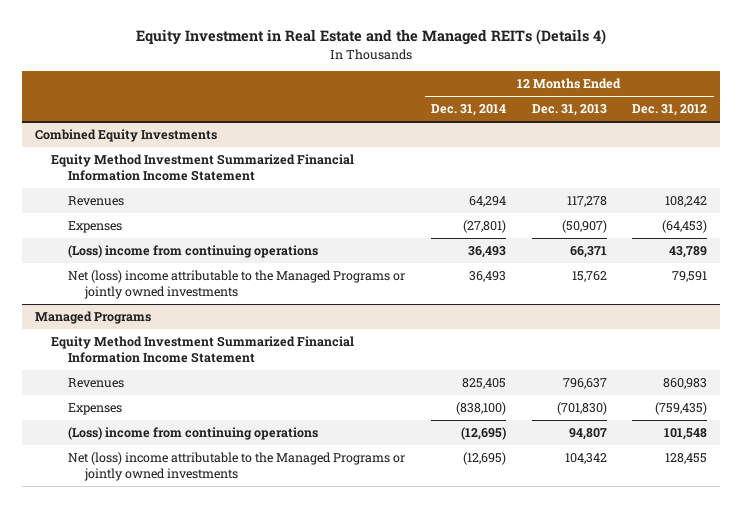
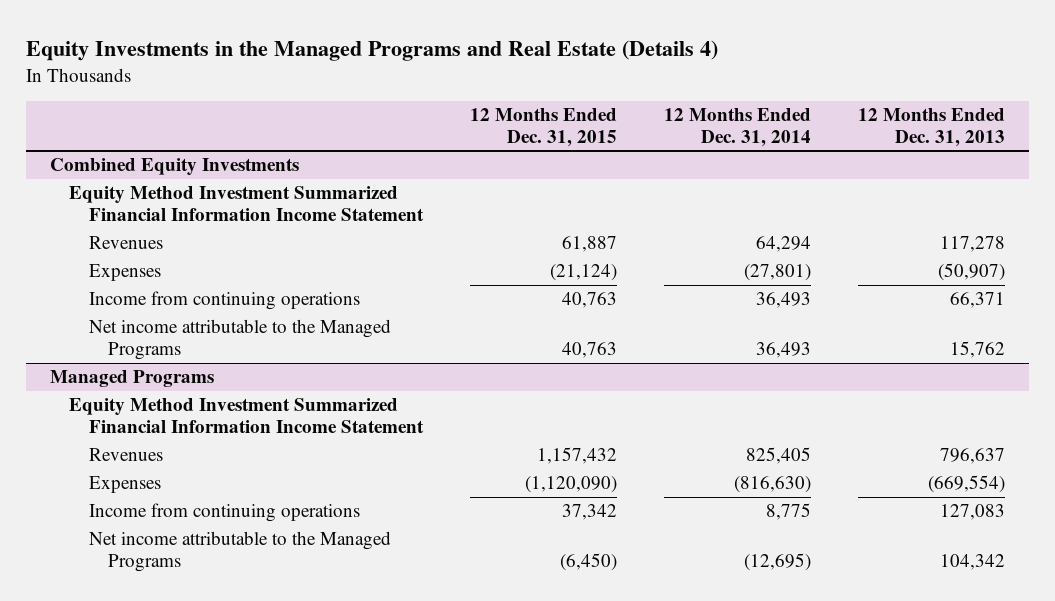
- Equity Investment in Real Estate and the Managed REITs (Details 4)
+ Equity Investments in the Managed Programs and Real Estate (Details 4)
- | 12 Months Ended Dec. 31, 2014 | 12 Months Ended Dec. 31, 2013 | 12 Months Ended Dec. 31, 2012
+ | 12 Months Ended Dec. 31, 2015 | 12 Months Ended Dec. 31, 2014 | 12 Months Ended Dec. 31, 2013
@ Combined Equity Investments
- (Loss) income from continuing operations | 36,493 | 66,371 | 43,789
- Net (loss) income attributable to the Managed Programs or jointly owned investments | 36,493 | 15,762 | 79,591
+ Income from continuing operations | 40,763 | 36,493 | 66,371
+ Net income attributable to the Managed Programs | 40,763 | 36,493 | 15,762
@ Managed Programs
- Expenses | (838,100) | (701,830) | (759,435)
- (Loss) income from continuing operations | (12,695) | 94,807 | 101,548
- Net (loss) income attributable to the Managed Programs or jointly owned investments | (12,695) | 104,342 | 128,455
+ Expenses | (1,120,090) | (816,630) | (669,554)
+ Income from continuing operations | 37,342 | 8,775 | 127,083
+ Net income attributable to the Managed Programs | (6,450) | (12,695) | 104,342

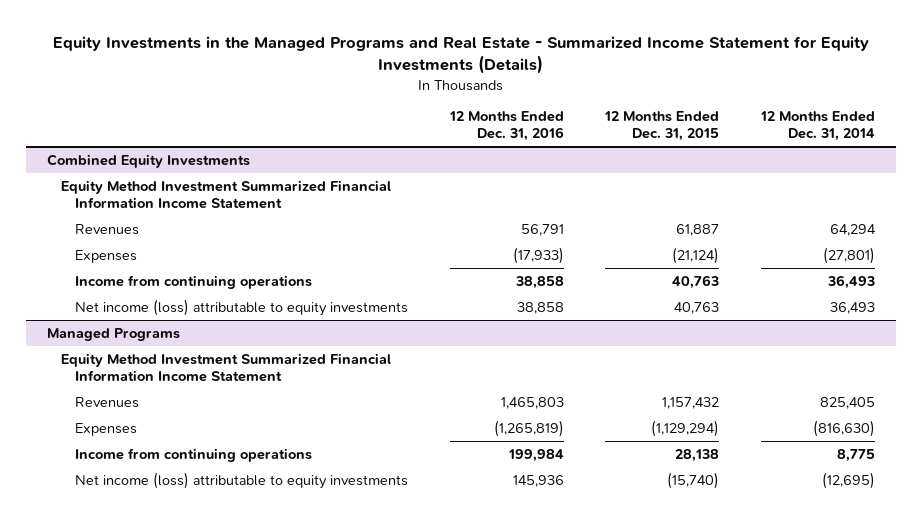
- Equity Investments in the Managed Programs and Real Estate (Details 4)
+ Equity Investments in the Managed Programs and Real Estate - Summarized Income Statement for Equity Investments (Details)
- | 12 Months Ended Dec. 31, 2015 | 12 Months Ended Dec. 31, 2014 | 12 Months Ended Dec. 31, 2013
+ | 12 Months Ended Dec. 31, 2016 | 12 Months Ended Dec. 31, 2015 | 12 Months Ended Dec. 31, 2014
@ Combined Equity Investments
- Net income attributable to the Managed Programs | 40,763 | 36,493 | 15,762
+ Net income (loss) attributable to equity investments | 38,858 | 40,763 | 36,493
@ Managed Programs
- Expenses | (1,120,090) | (816,630) | (669,554)
- Income from continuing operations | 37,342 | 8,775 | 127,083
- Net income attributable to the Managed Programs | (6,450) | (12,695) | 104,342
+ Expenses | (1,265,819) | (1,129,294) | (816,630)
+ Income from continuing operations | 199,984 | 28,138 | 8,775
+ Net income (loss) attributable to equity investments | 145,936 | (15,740) | (12,695)

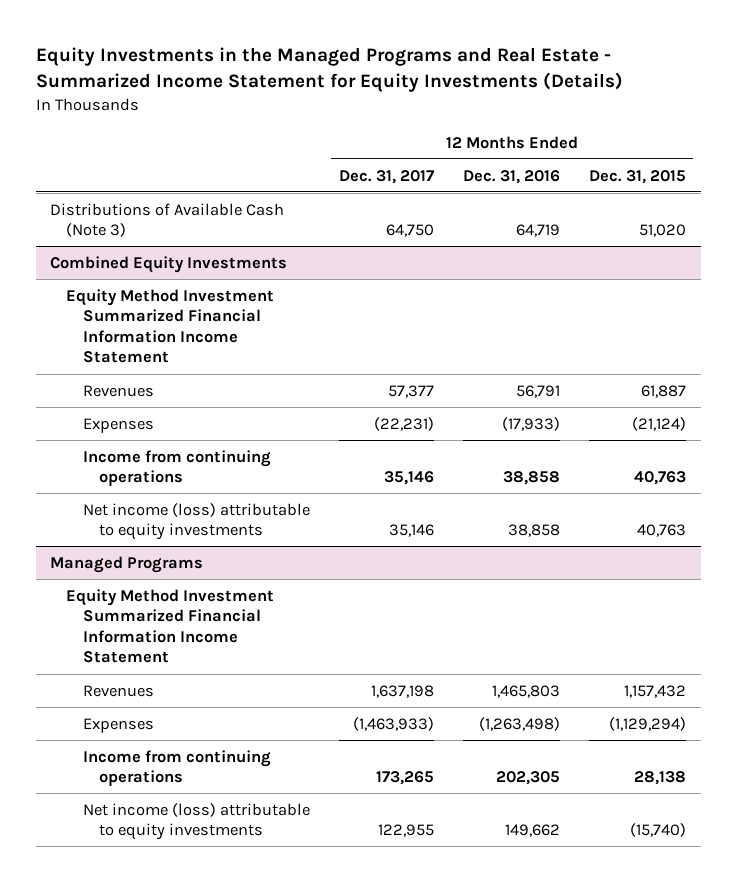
- | 12 Months Ended Dec. 31, 2016 | 12 Months Ended Dec. 31, 2015 | 12 Months Ended Dec. 31, 2014
+ | 12 Months Ended Dec. 31, 2017 | 12 Months Ended Dec. 31, 2016 | 12 Months Ended Dec. 31, 2015
+ Distributions of Available Cash (Note 3) | 64,750 | 64,719 | 51,020
@ Managed Programs
- Expenses | (1,265,819) | (1,129,294) | (816,630)
- Income from continuing operations | 199,984 | 28,138 | 8,775
- Net income (loss) attributable to equity investments | 145,936 | (15,740) | (12,695)
+ Expenses | (1,463,933) | (1,263,498) | (1,129,294)
+ Income from continuing operations | 173,265 | 202,305 | 28,138
+ Net income (loss) attributable to equity investments | 122,955 | 149,662 | (15,740)

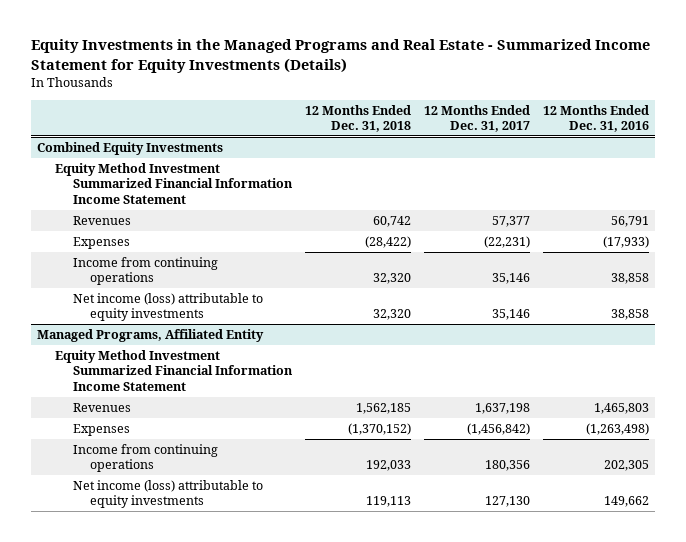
- | 12 Months Ended Dec. 31, 2017 | 12 Months Ended Dec. 31, 2016 | 12 Months Ended Dec. 31, 2015
+ | 12 Months Ended Dec. 31, 2018 | 12 Months Ended Dec. 31, 2017 | 12 Months Ended Dec. 31, 2016
- Distributions of Available Cash (Note 3) | 64,750 | 64,719 | 51,020
- Managed Programs
+ Managed Programs, Affiliated Entity
- Expenses | (1,463,933) | (1,263,498) | (1,129,294)
- Income from continuing operations | 173,265 | 202,305 | 28,138
- Net income (loss) attributable to equity investments | 122,955 | 149,662 | (15,740)
+ Expenses | (1,370,152) | (1,456,842) | (1,263,498)
+ Income from continuing operations | 192,033 | 180,356 | 202,305
+ Net income (loss) attributable to equity investments | 119,113 | 127,130 | 149,662

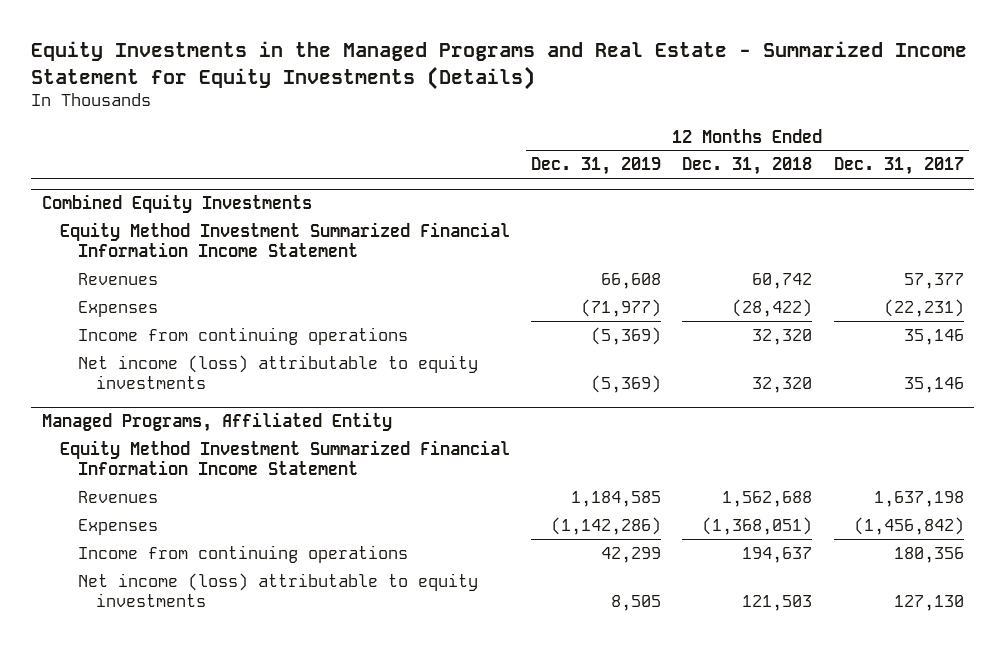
- | 12 Months Ended Dec. 31, 2018 | 12 Months Ended Dec. 31, 2017 | 12 Months Ended Dec. 31, 2016
+ | 12 Months Ended Dec. 31, 2019 | 12 Months Ended Dec. 31, 2018 | 12 Months Ended Dec. 31, 2017
@ Managed Programs, Affiliated Entity
- Revenues | 1,562,185 | 1,637,198 | 1,465,803
- Expenses | (1,370,152) | (1,456,842) | (1,263,498)
- Income from continuing operations | 192,033 | 180,356 | 202,305
- Net income (loss) attributable to equity investments | 119,113 | 127,130 | 149,662
+ Revenues | 1,184,585 | 1,562,688 | 1,637,198
+ Expenses | (1,142,286) | (1,368,051) | (1,456,842)
+ Income from continuing operations | 42,299 | 194,637 | 180,356
+ Net income (loss) attributable to equity investments | 8,505 | 121,503 | 127,130

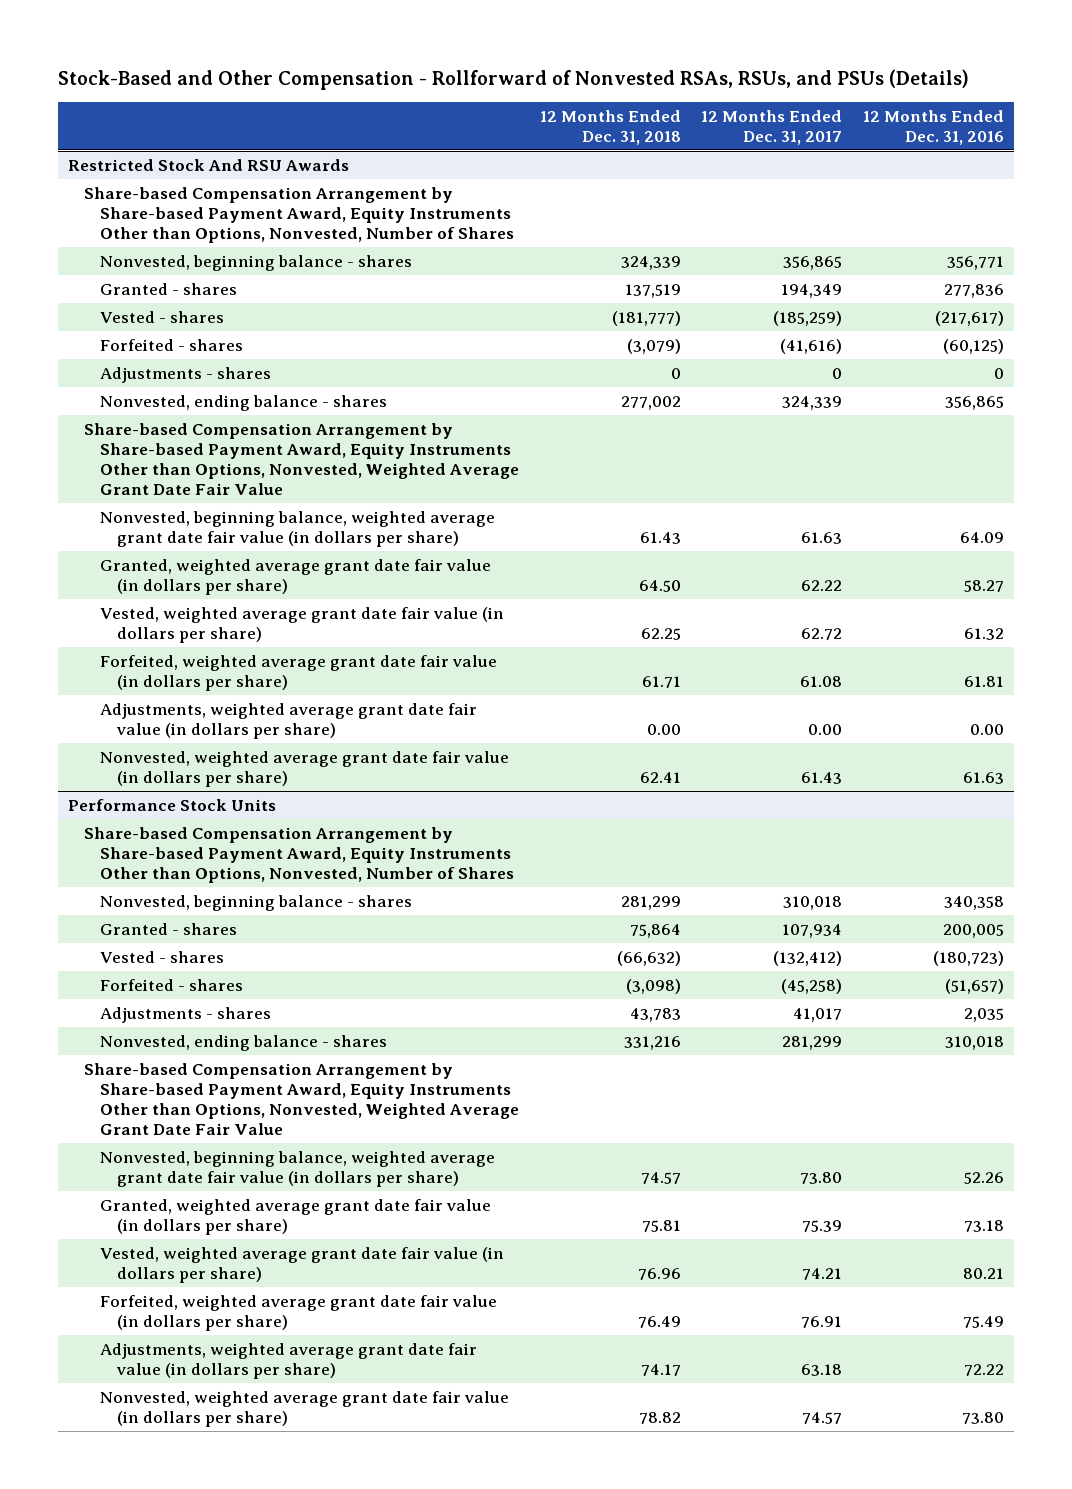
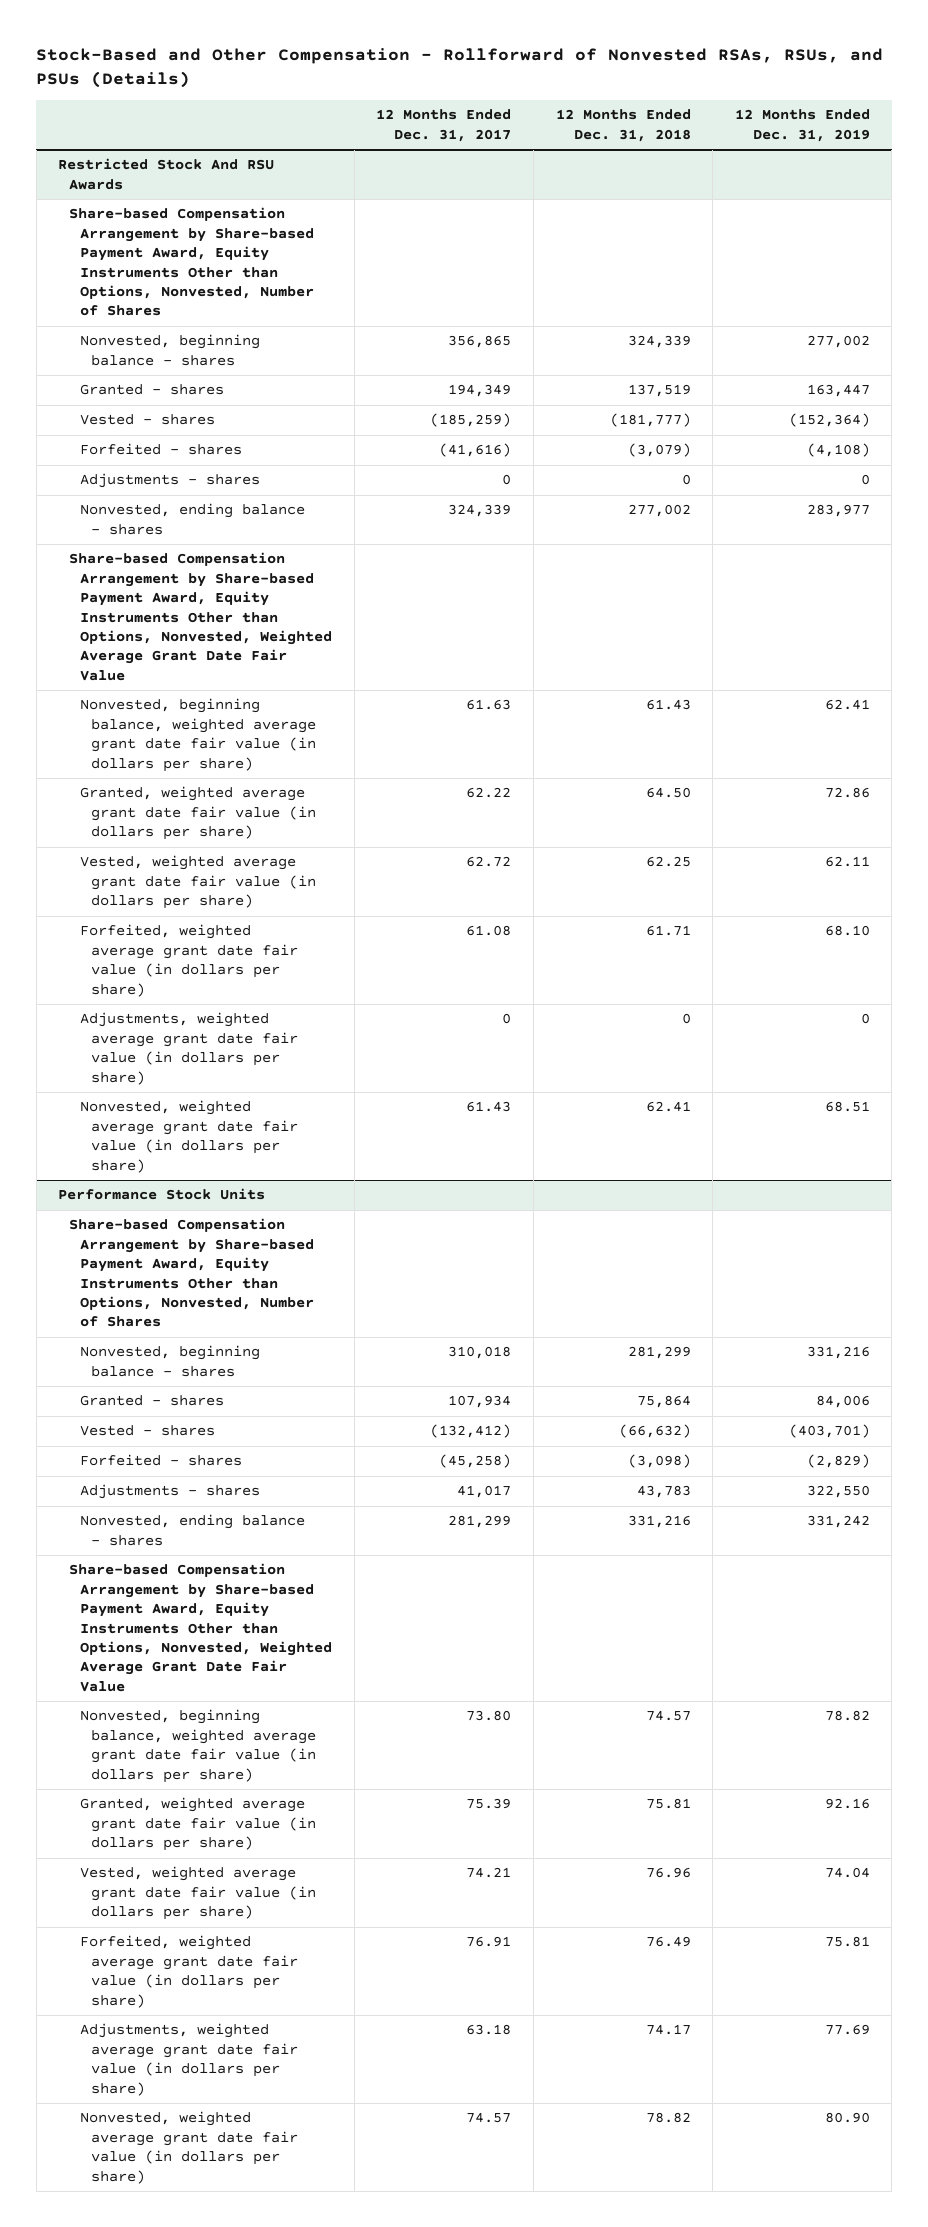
- | 12 Months Ended Dec. 31, 2018 | 12 Months Ended Dec. 31, 2017 | 12 Months Ended Dec. 31, 2016
+ | 12 Months Ended Dec. 31, 2017 | 12 Months Ended Dec. 31, 2018 | 12 Months Ended Dec. 31, 2019
@ Restricted Stock And RSU Awards
- Adjustments, weighted average grant date fair value (in dollars per share) | 0.00 | 0.00 | 0.00
+ Adjustments, weighted average grant date fair value (in dollars per share) | 0 | 0 | 0

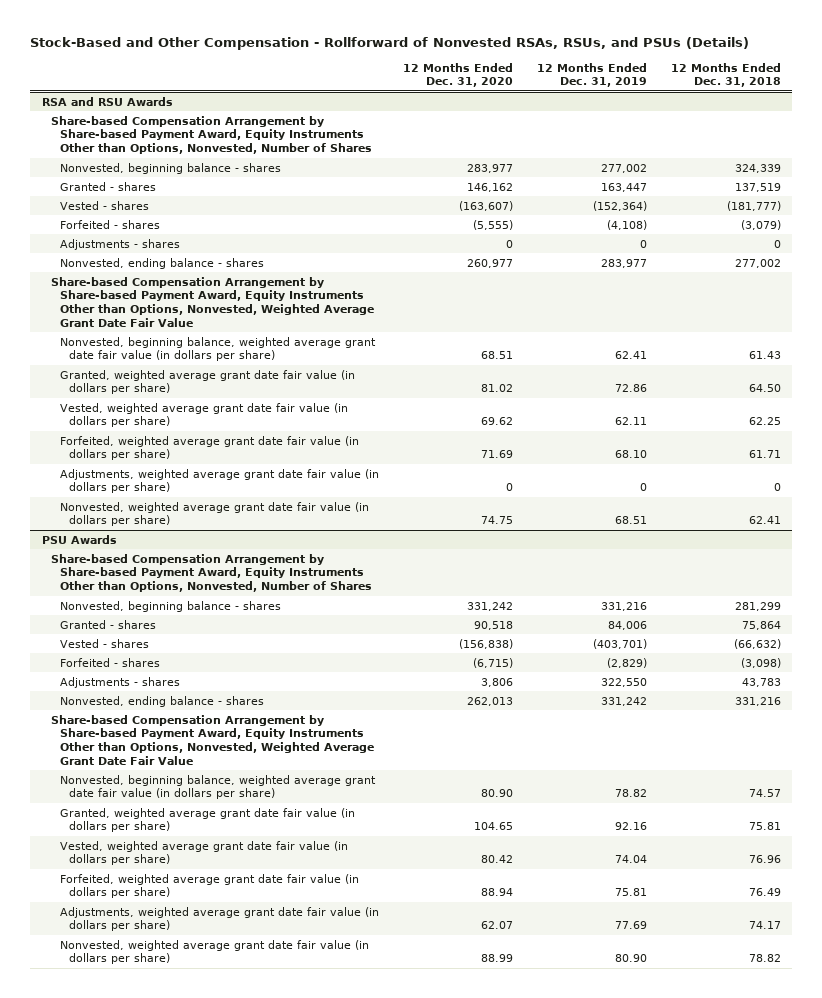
- | 12 Months Ended Dec. 31, 2017 | 12 Months Ended Dec. 31, 2018 | 12 Months Ended Dec. 31, 2019
+ | 12 Months Ended Dec. 31, 2020 | 12 Months Ended Dec. 31, 2019 | 12 Months Ended Dec. 31, 2018
- Restricted Stock And RSU Awards
+ RSA and RSU Awards
- Performance Stock Units
+ PSU Awards

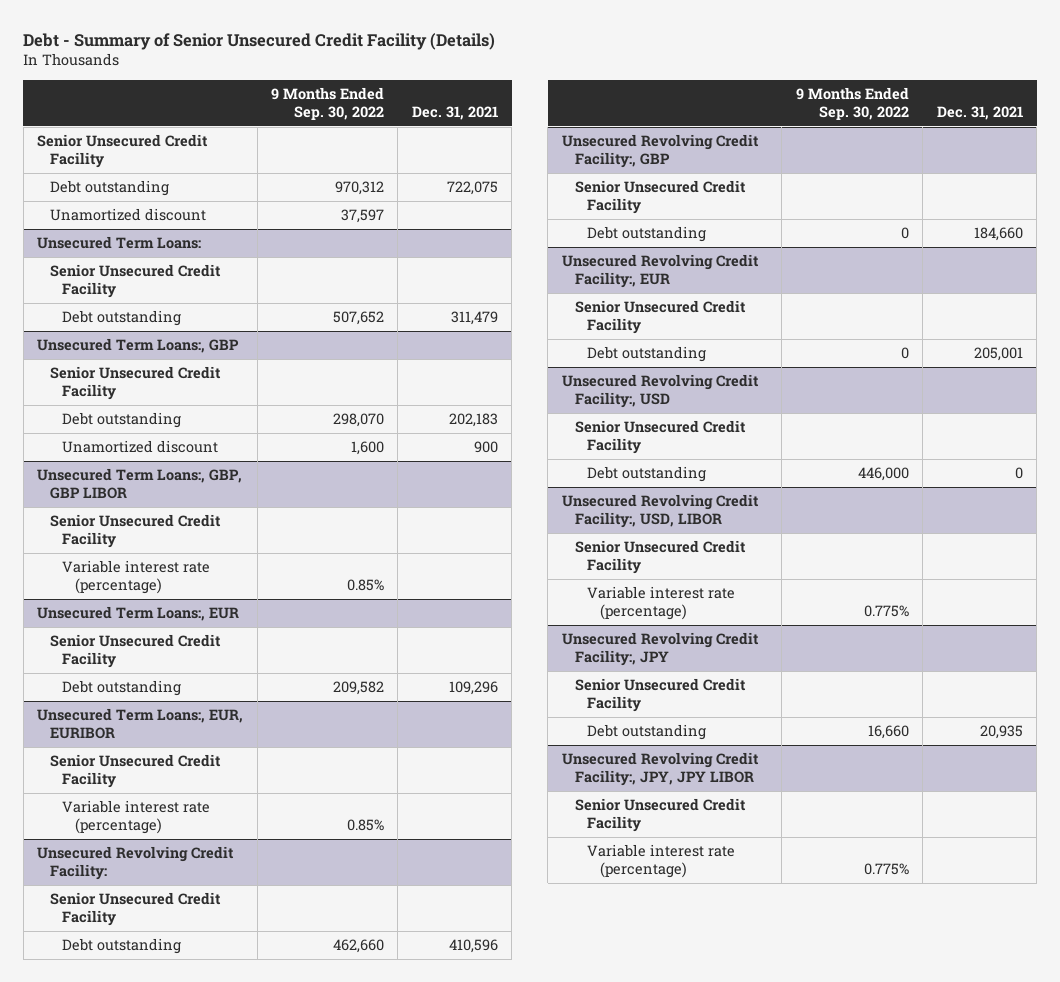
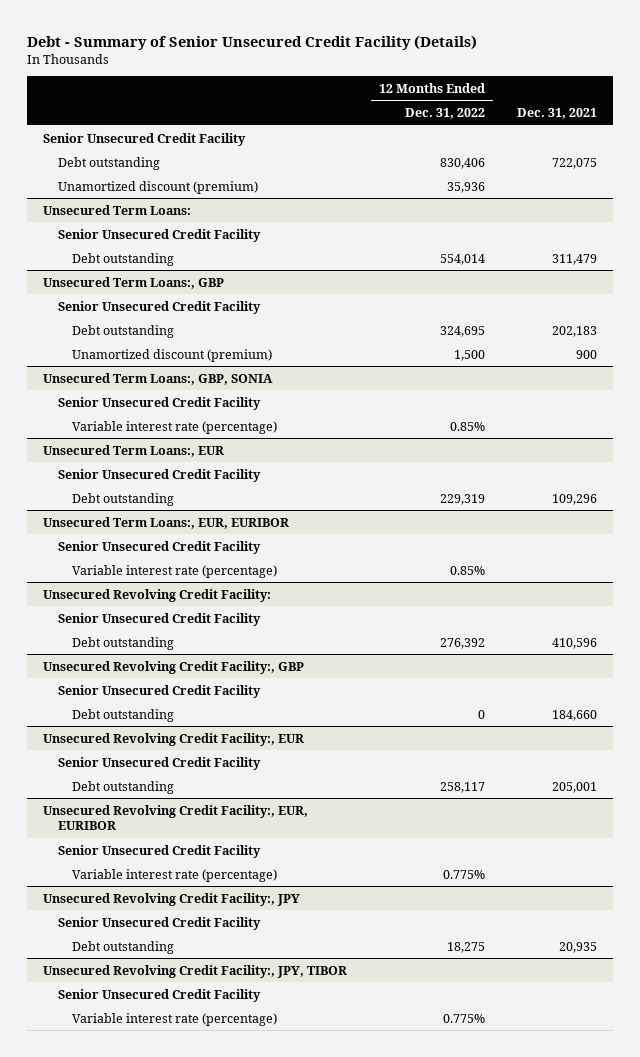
- | 9 Months Ended Sep. 30, 2022 | Dec. 31, 2021
+ | 12 Months Ended Dec. 31, 2022 | Dec. 31, 2021
- Unamortized discount | 37,597 |
+ Unamortized discount (premium) | 35,936 |
@ Unsecured Term Loans:, GBP
- Unamortized discount | 1,600 | 900
- Unsecured Term Loans:, GBP, GBP LIBOR
@ Unsecured Term Loans:, GBP
+ Unamortized discount (premium) | 1,500 | 900
+ Unsecured Term Loans:, GBP, SONIA
- Unsecured Revolving Credit Facility:, USD
- Senior Unsecured Credit Facility
- Debt outstanding | 446,000 | 0
- Unsecured Revolving Credit Facility:, USD, LIBOR
+ Unsecured Revolving Credit Facility:, EUR, EURIBOR
- Unsecured Revolving Credit Facility:, JPY, JPY LIBOR
+ Unsecured Revolving Credit Facility:, JPY, TIBOR

